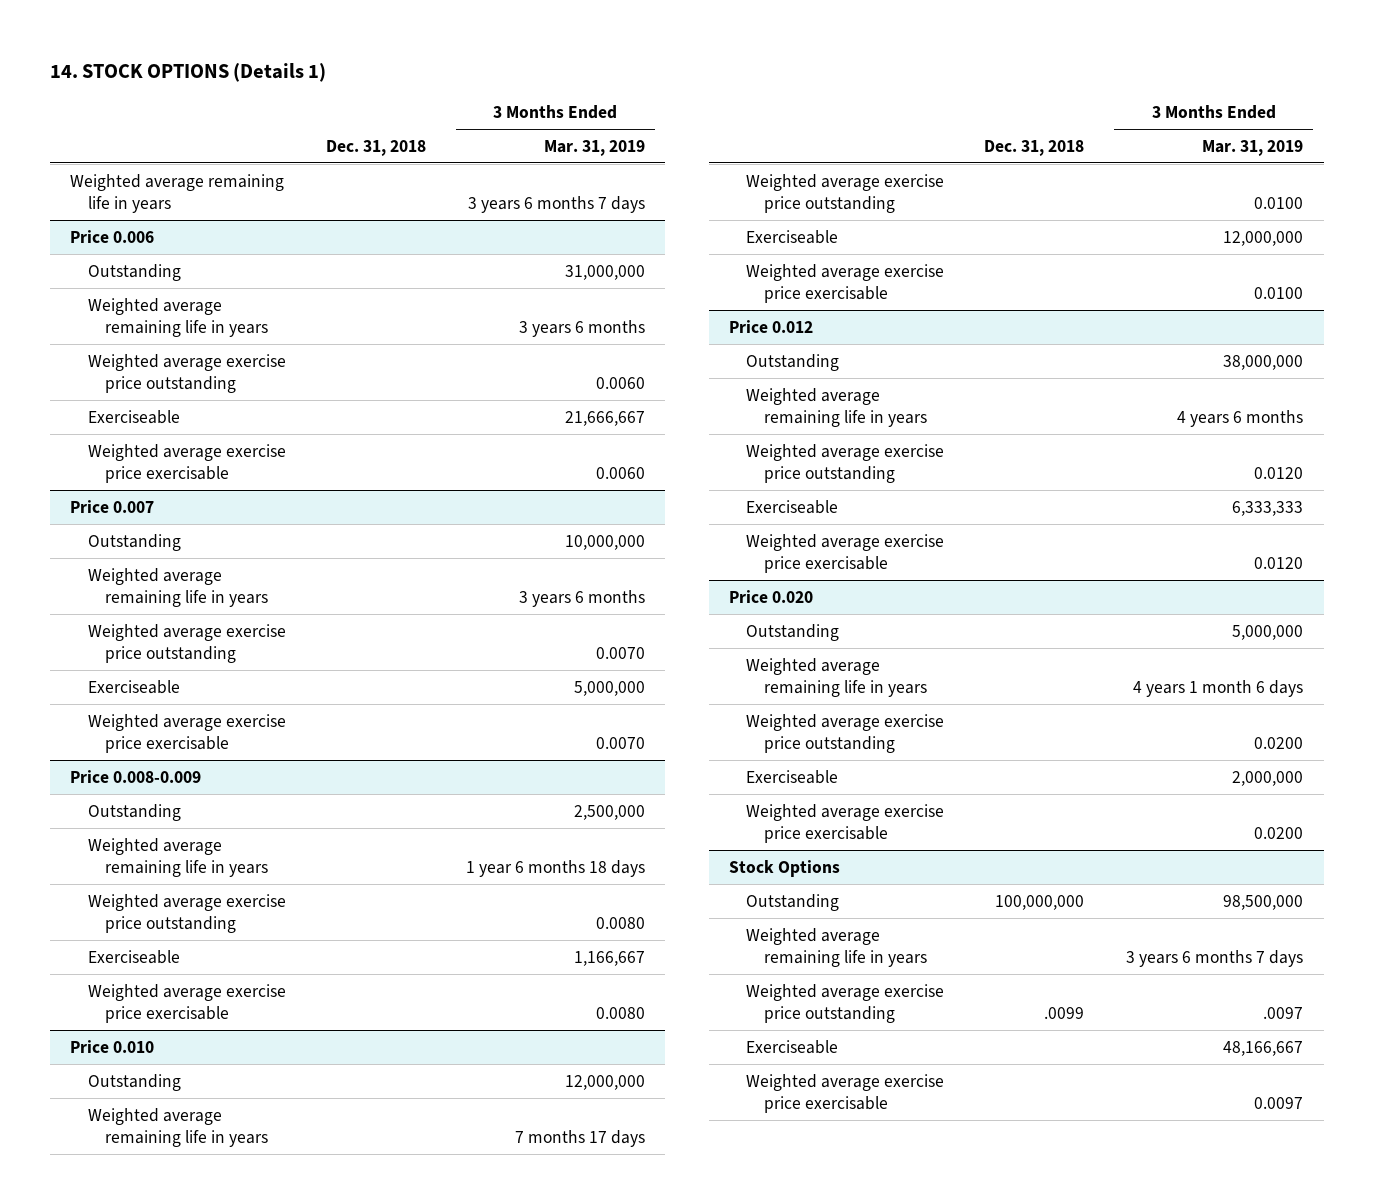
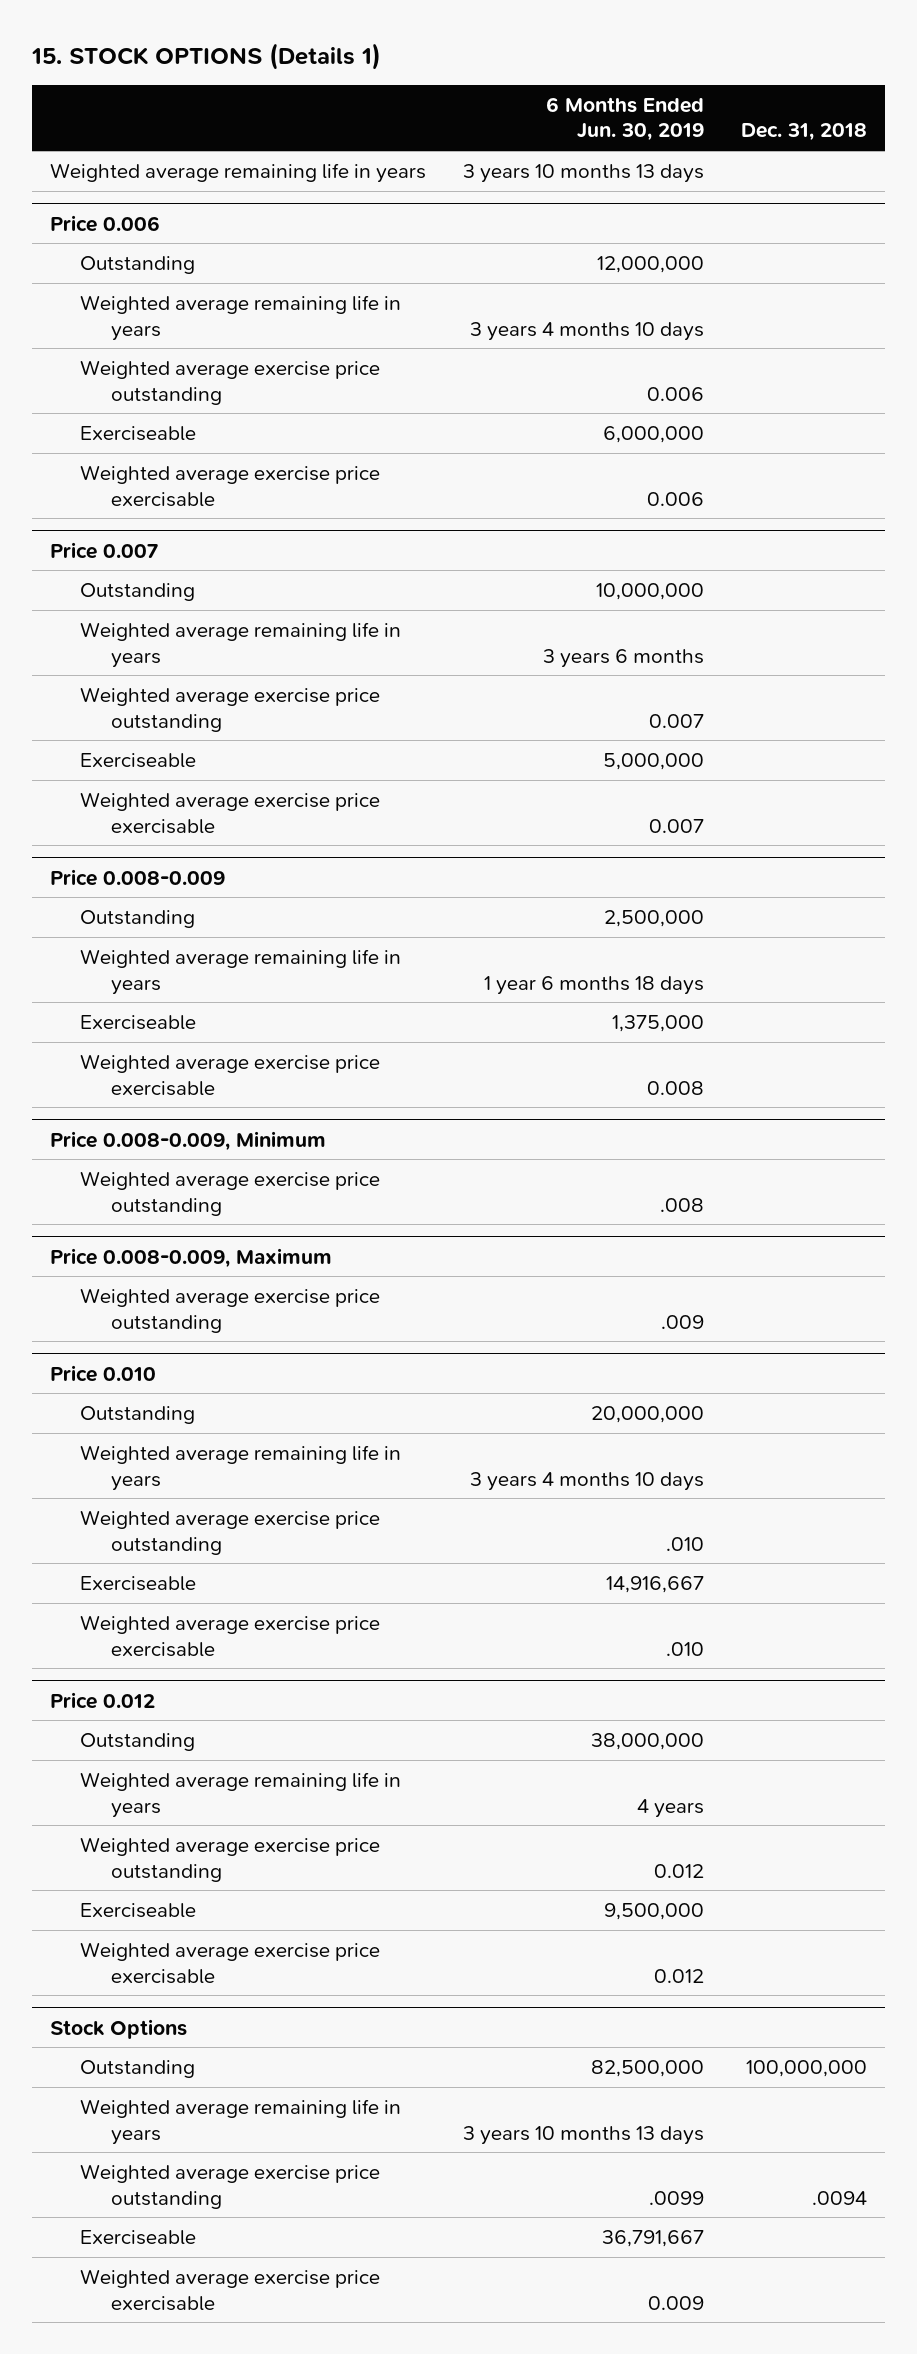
- 14. STOCK OPTIONS (Details 1)
+ 15. STOCK OPTIONS (Details 1)
- | Dec. 31, 2018 | 3 Months Ended Mar. 31, 2019
+ | 6 Months Ended Jun. 30, 2019 | Dec. 31, 2018
@ Price 0.008-0.009
- Weighted average exercise price outstanding | | 0.0080
+ Price 0.008-0.009, Minimum
+ Weighted average exercise price outstanding | .008 |
+ Price 0.008-0.009, Maximum
+ Weighted average exercise price outstanding | .009 |
- Price 0.020
- Outstanding | | 5,000,000
- Weighted average remaining life in years | | 4 years 1 month 6 days
- Weighted average exercise price outstanding | | 0.0200
- Exerciseable | | 2,000,000
- Weighted average exercise price exercisable | | 0.0200
@ Stock Options
- Weighted average exercise price outstanding | .0099 | .0097
+ Weighted average exercise price outstanding | .0099 | .0094

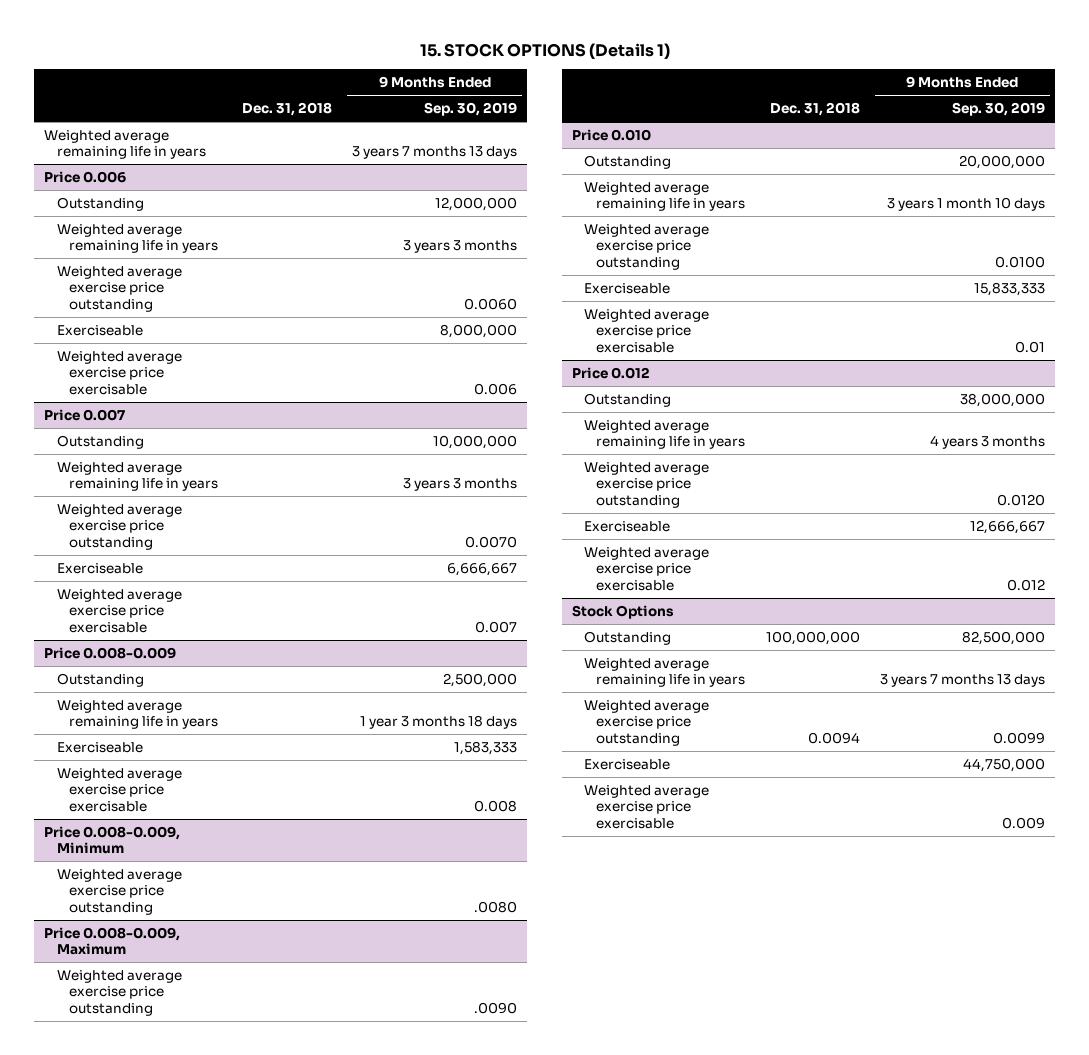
- | 6 Months Ended Jun. 30, 2019 | Dec. 31, 2018
+ | Dec. 31, 2018 | 9 Months Ended Sep. 30, 2019
@ Stock Options
- Weighted average exercise price outstanding | .0099 | .0094
+ Weighted average exercise price outstanding | 0.0094 | 0.0099

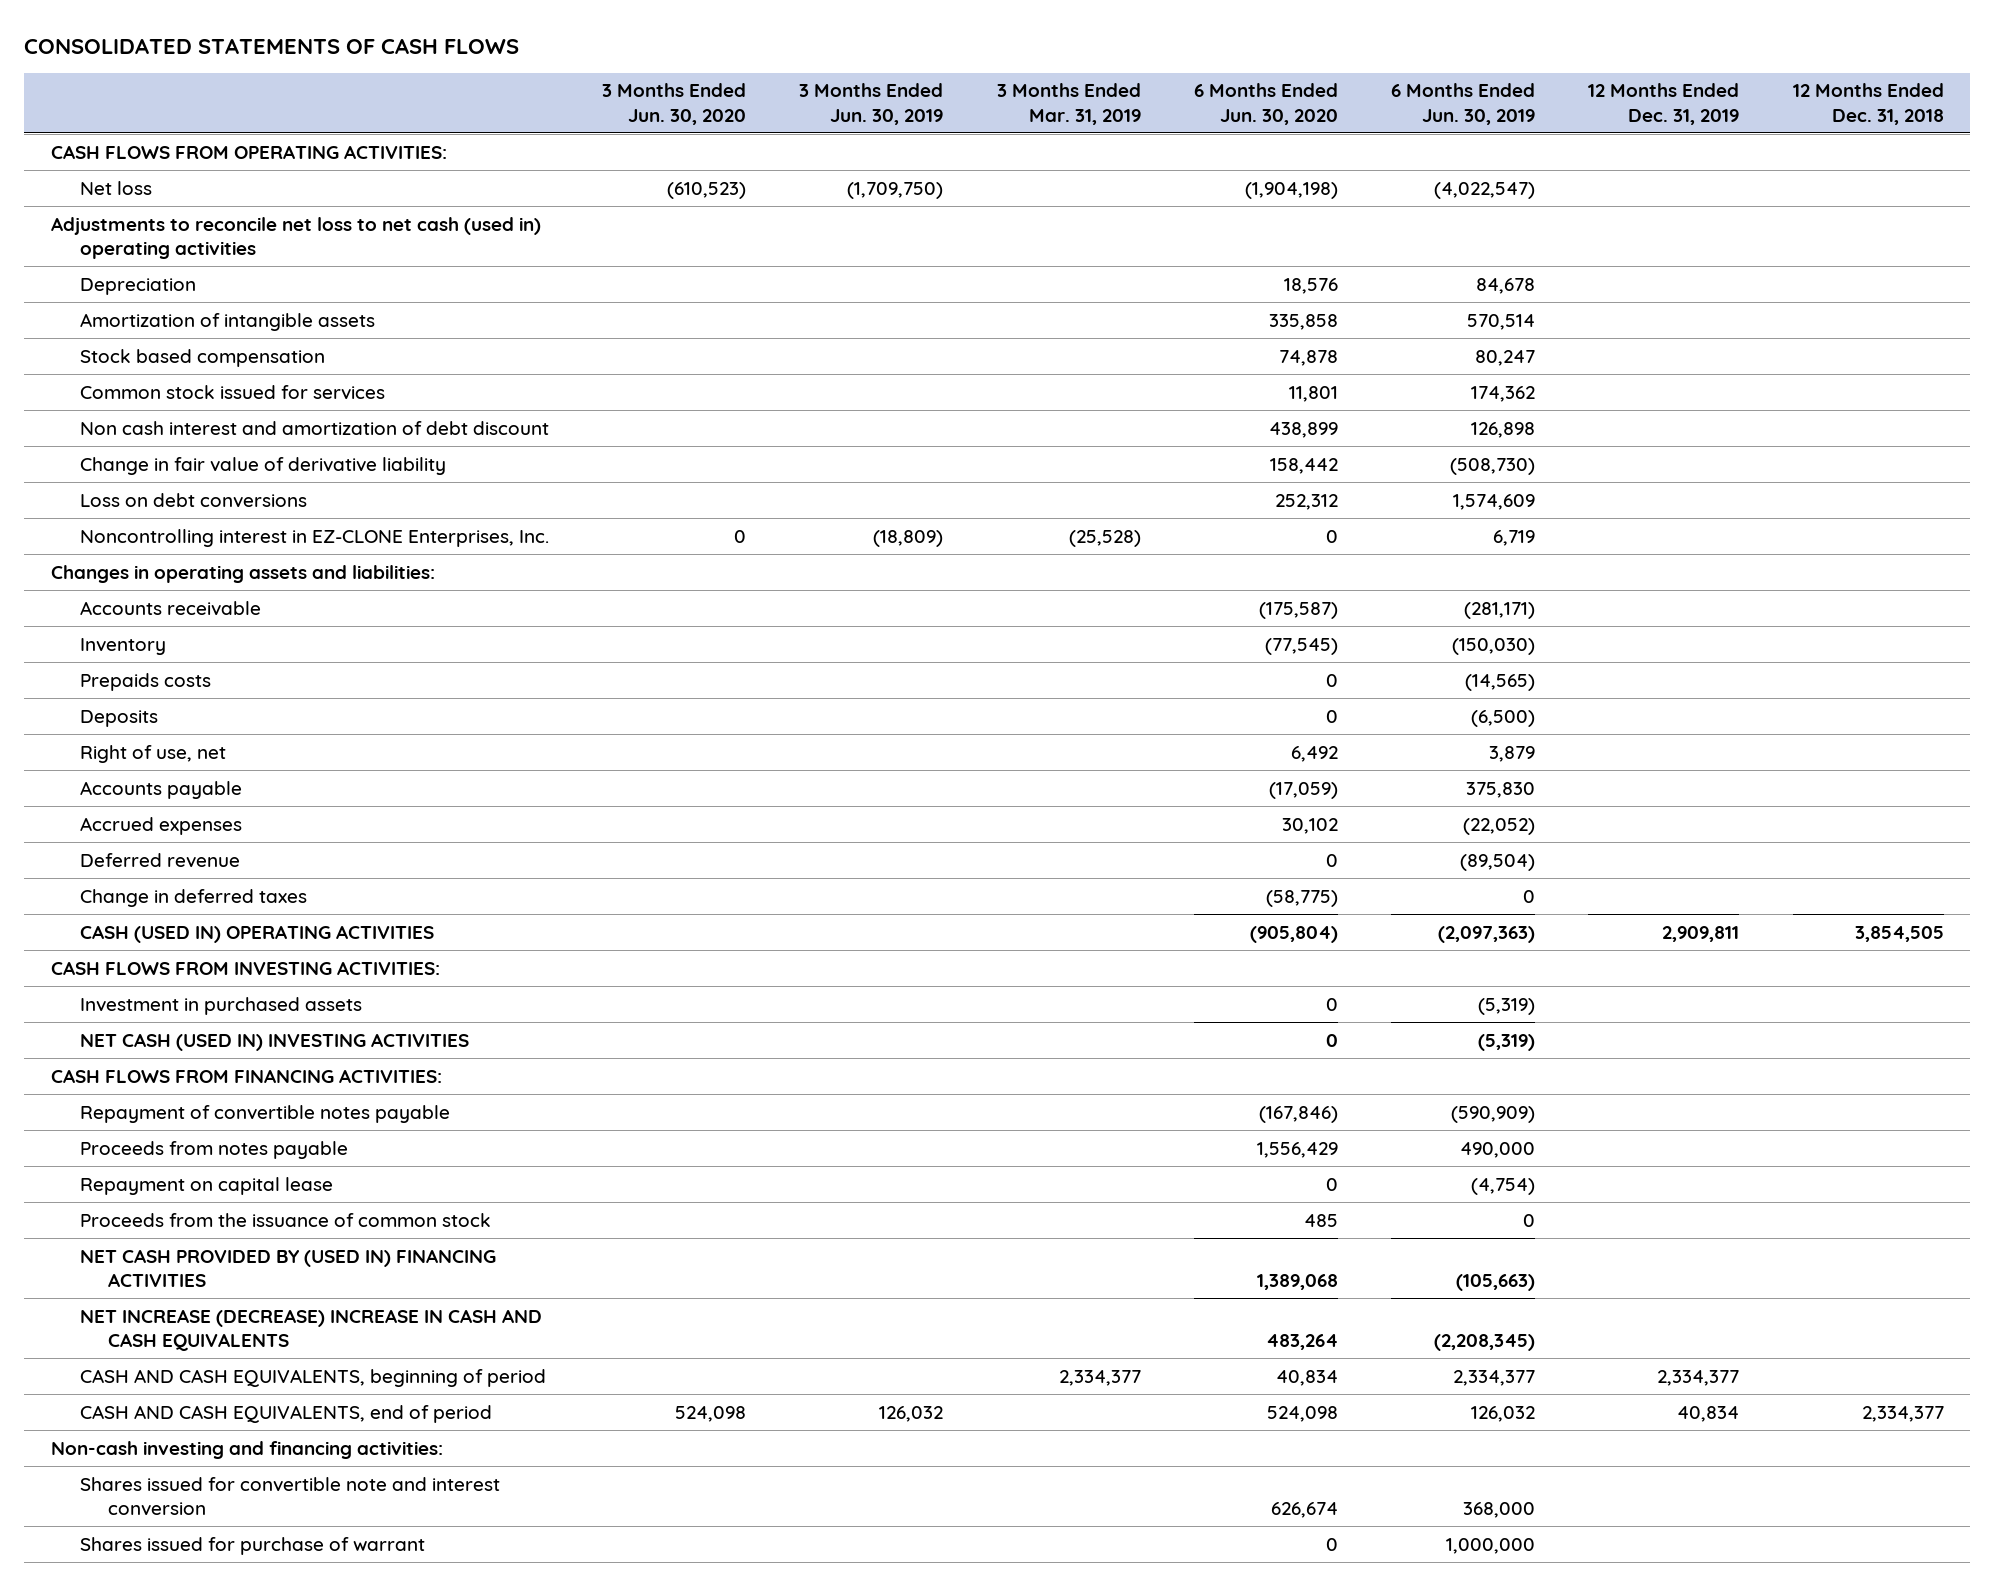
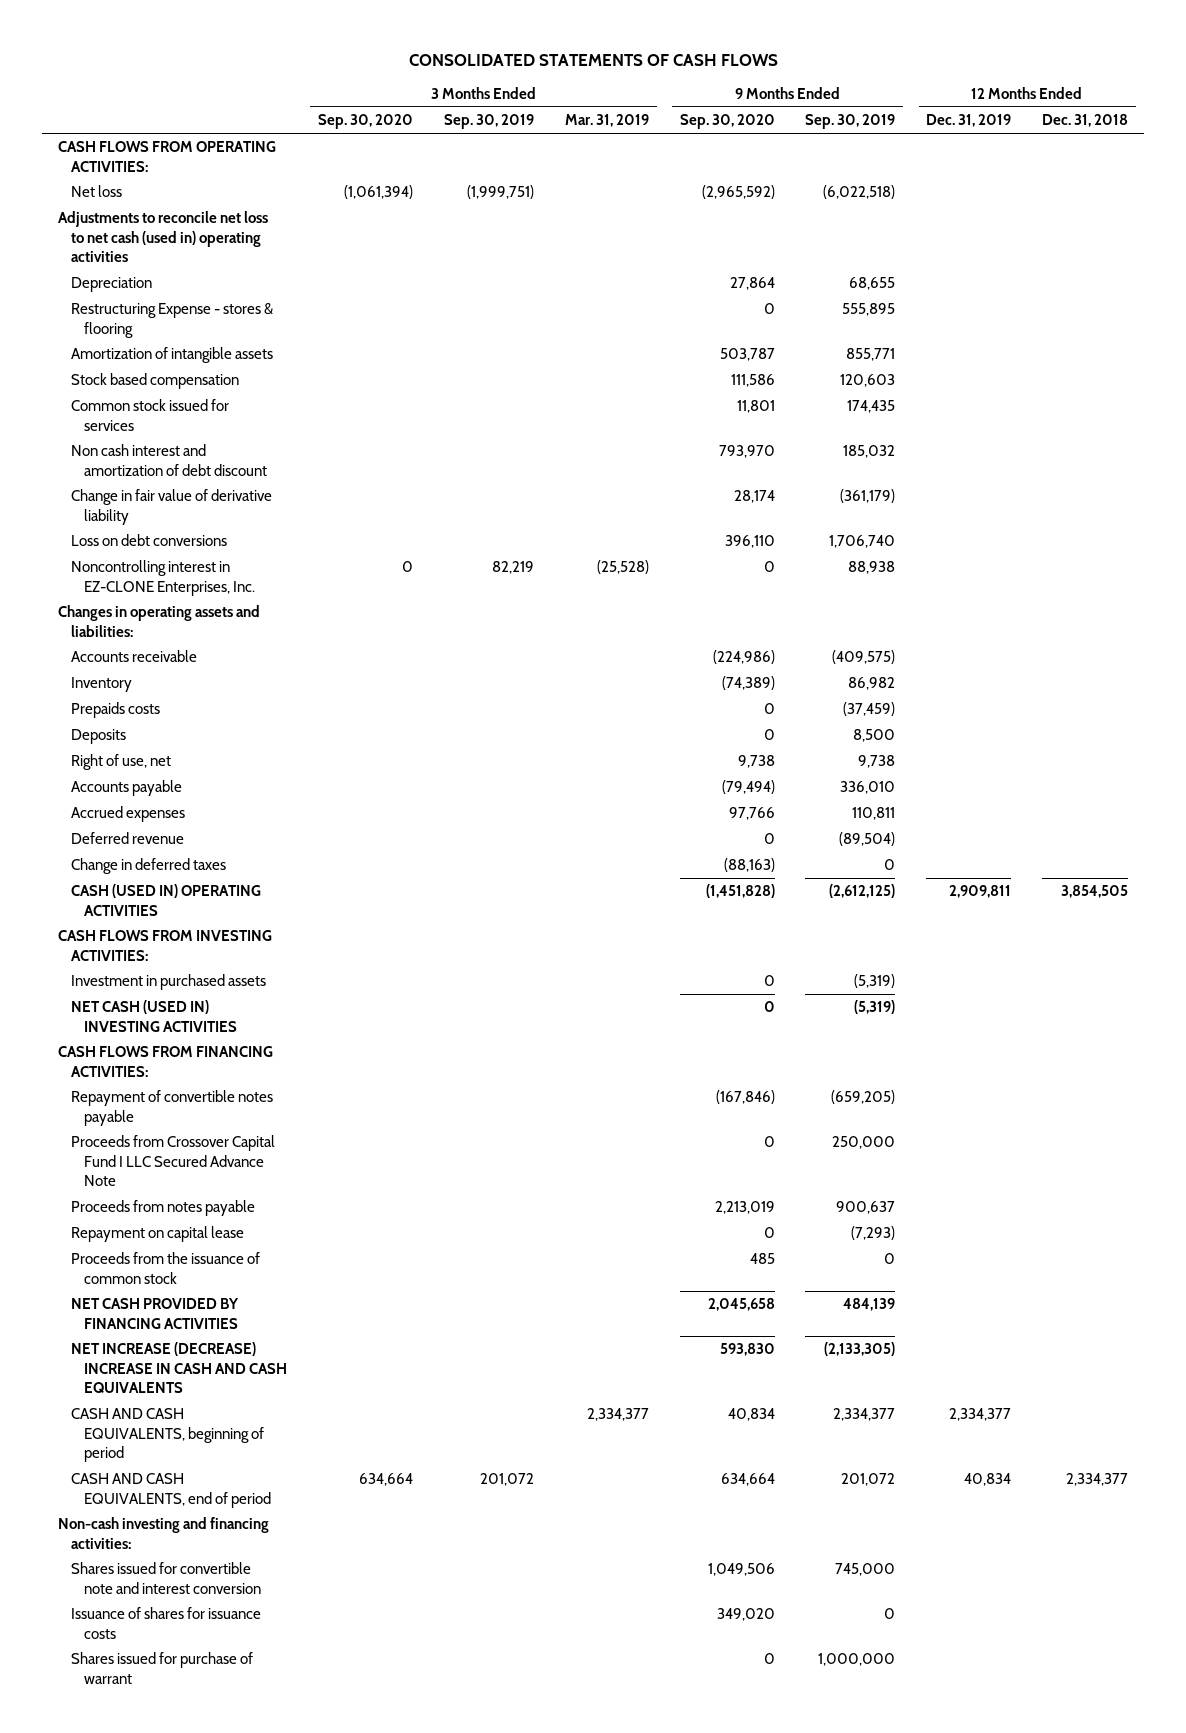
- | 3 Months Ended Jun. 30, 2020 | 3 Months Ended Jun. 30, 2019 | 3 Months Ended Mar. 31, 2019 | 6 Months Ended Jun. 30, 2020 | 6 Months Ended Jun. 30, 2019 | 12 Months Ended Dec. 31, 2019 | 12 Months Ended Dec. 31, 2018
+ | 3 Months Ended Sep. 30, 2020 | 3 Months Ended Sep. 30, 2019 | 3 Months Ended Mar. 31, 2019 | 9 Months Ended Sep. 30, 2020 | 9 Months Ended Sep. 30, 2019 | 12 Months Ended Dec. 31, 2019 | 12 Months Ended Dec. 31, 2018
+ Restructuring Expense - stores & flooring | | | | 0 | 555,895 | |
+ Proceeds from Crossover Capital Fund I LLC Secured Advance Note | | | | 0 | 250,000 | |
- NET CASH PROVIDED BY (USED IN) FINANCING ACTIVITIES | | | | 1,389,068 | (105,663) | |
+ NET CASH PROVIDED BY FINANCING ACTIVITIES | | | | 2,045,658 | 484,139 | |
+ Issuance of shares for issuance costs | | | | 349,020 | 0 | |

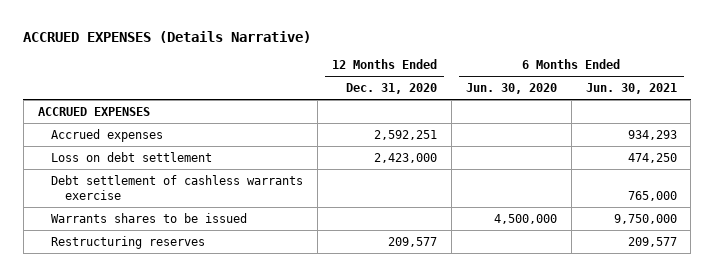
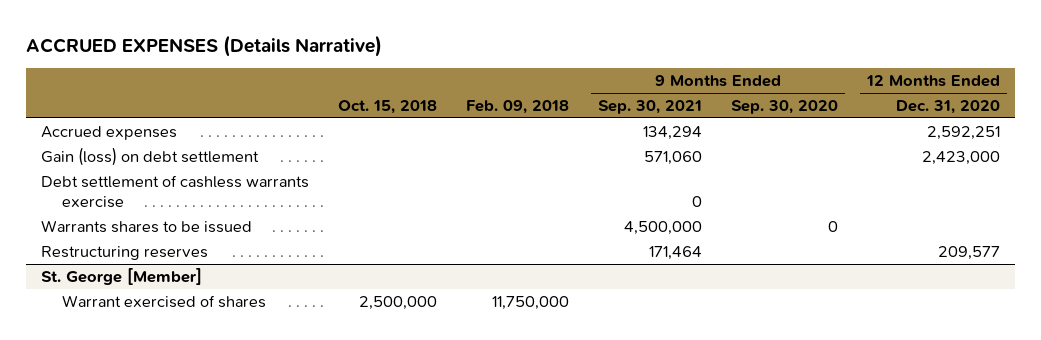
- | 12 Months Ended Dec. 31, 2020 | 6 Months Ended Jun. 30, 2020 | 6 Months Ended Jun. 30, 2021
+ | Oct. 15, 2018 | Feb. 09, 2018 | 9 Months Ended Sep. 30, 2021 | 9 Months Ended Sep. 30, 2020 | 12 Months Ended Dec. 31, 2020
- ACCRUED EXPENSES
- Loss on debt settlement | 2,423,000 | | 474,250
+ Gain (loss) on debt settlement | | | 571,060 | | 2,423,000
+ St. George [Member]
+ Warrant exercised of shares | 2,500,000 | 11,750,000 | | |

